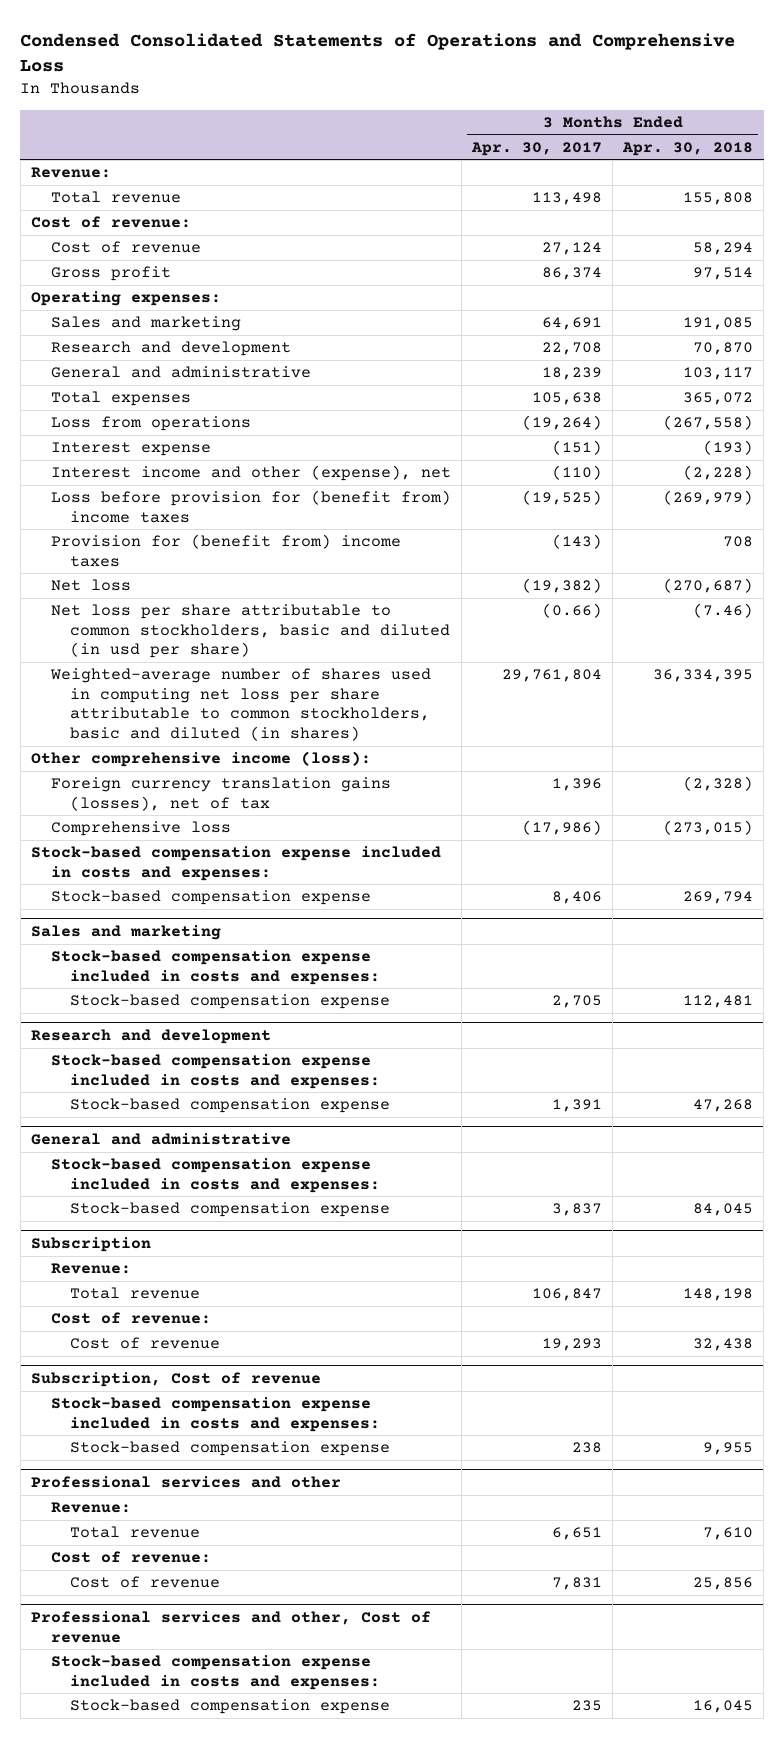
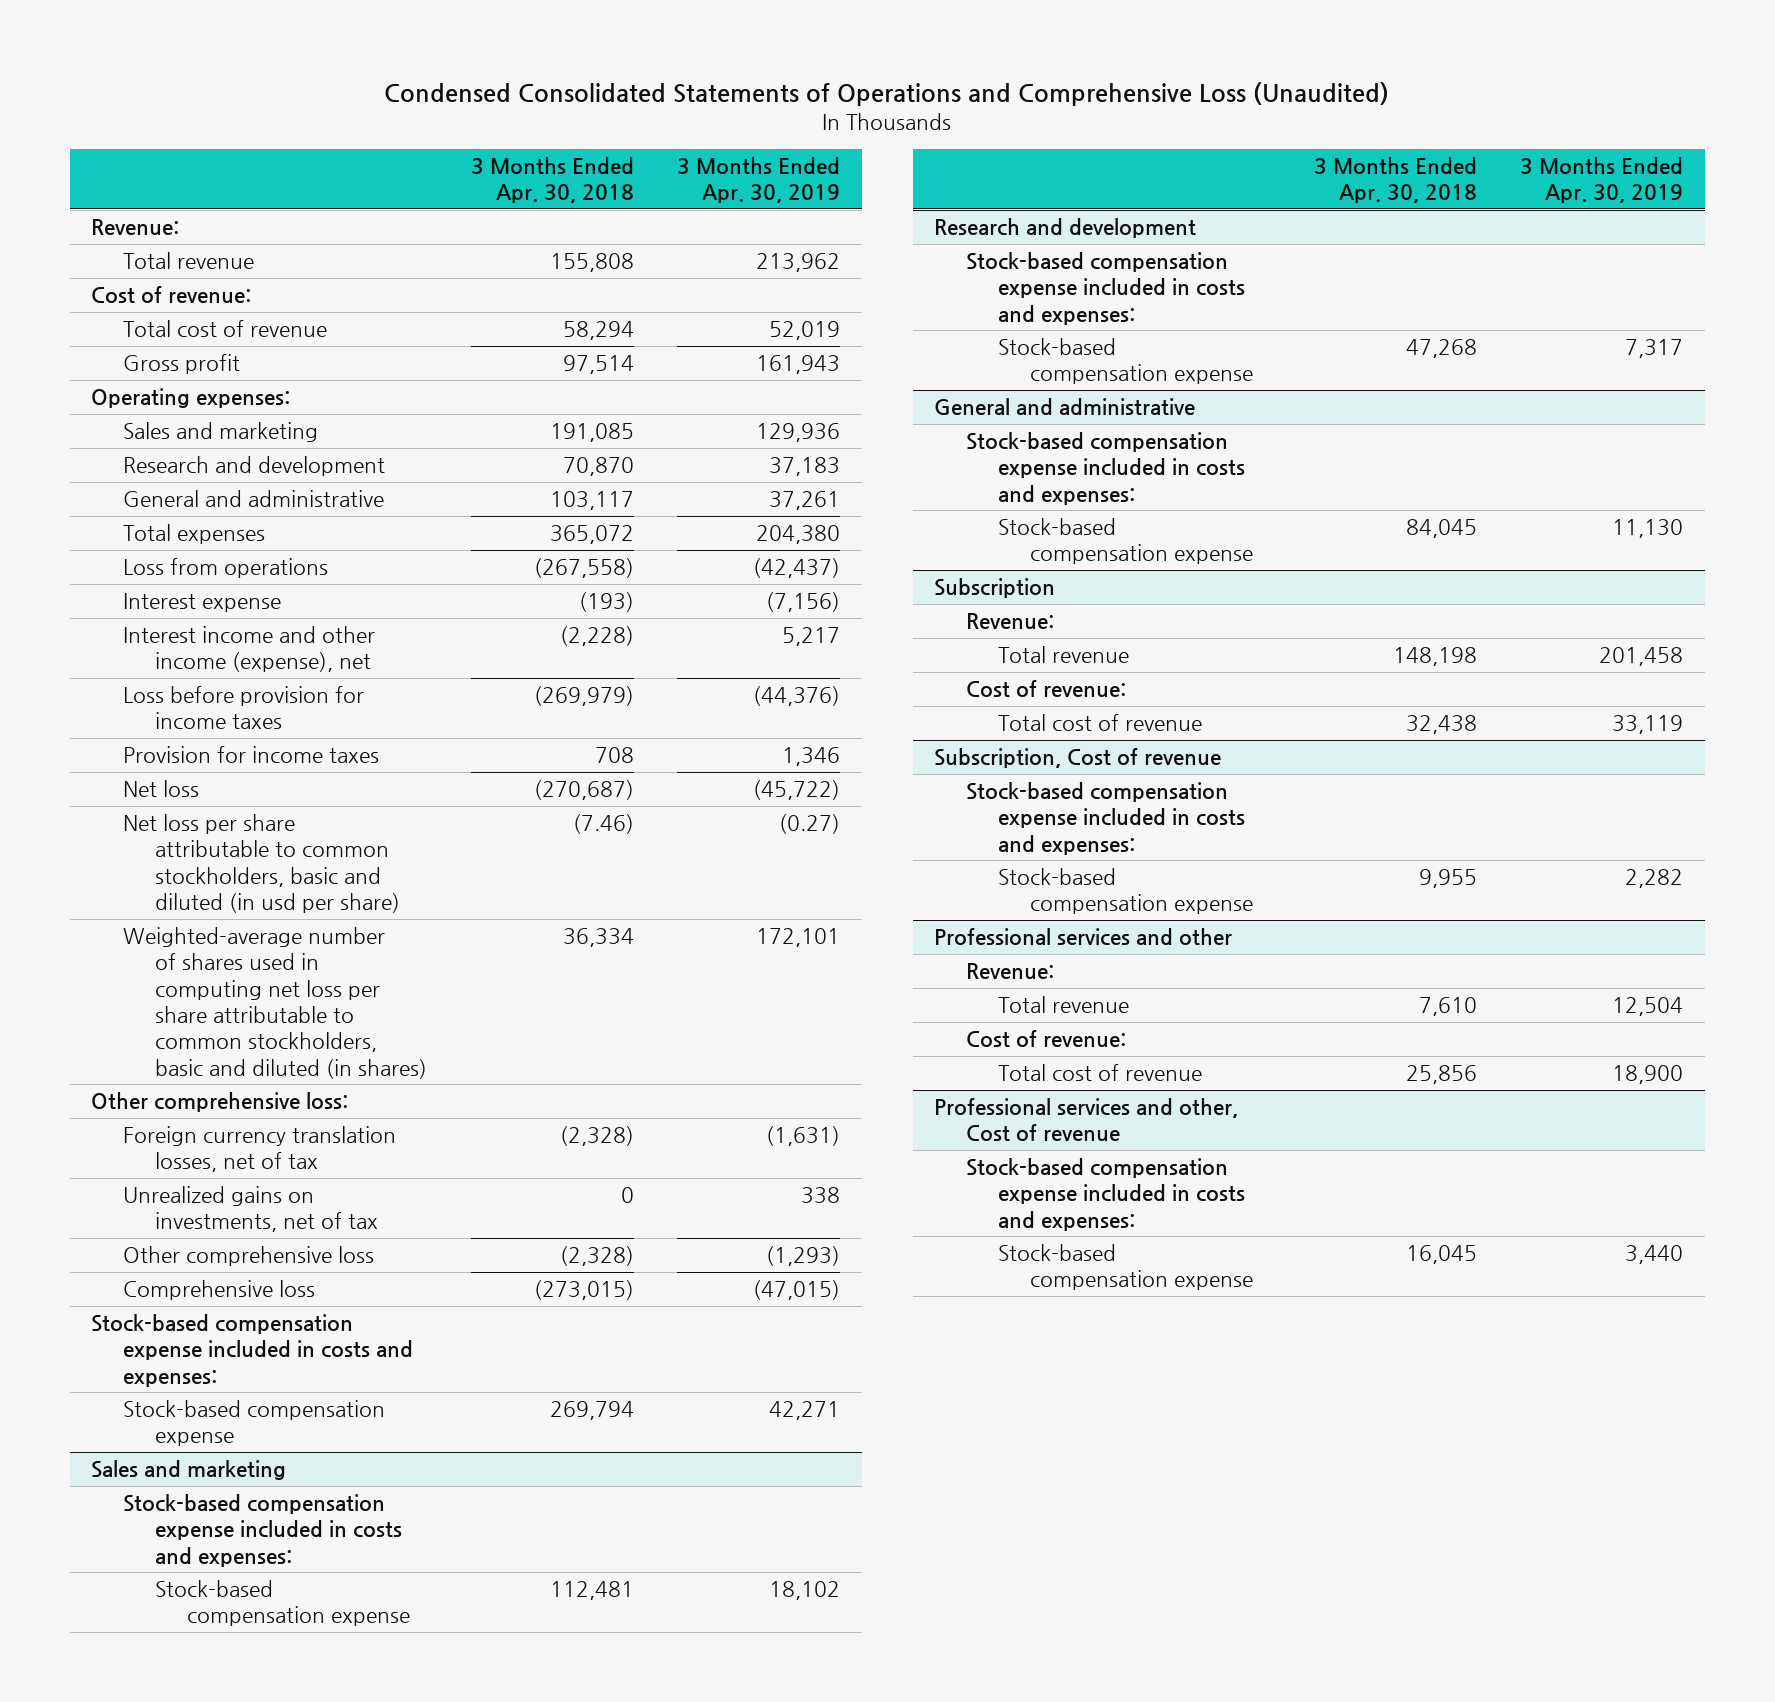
- Condensed Consolidated Statements of Operations and Comprehensive Loss
+ Condensed Consolidated Statements of Operations and Comprehensive Loss (Unaudited)
- | 3 Months Ended Apr. 30, 2017 | 3 Months Ended Apr. 30, 2018
+ | 3 Months Ended Apr. 30, 2018 | 3 Months Ended Apr. 30, 2019
- Cost of revenue | 27,124 | 58,294
+ Total cost of revenue | 58,294 | 52,019
- Interest income and other (expense), net | (110) | (2,228)
- Loss before provision for (benefit from) income taxes | (19,525) | (269,979)
- Provision for (benefit from) income taxes | (143) | 708
+ Interest income and other income (expense), net | (2,228) | 5,217
+ Loss before provision for income taxes | (269,979) | (44,376)
+ Provision for income taxes | 708 | 1,346
- Weighted-average number of shares used in computing net loss per share attributable to common stockholders, basic and diluted (in shares) | 29,761,804 | 36,334,395
- Other comprehensive income (loss):
- Foreign currency translation gains (losses), net of tax | 1,396 | (2,328)
+ Weighted-average number of shares used in computing net loss per share attributable to common stockholders, basic and diluted (in shares) | 36,334 | 172,101
+ Other comprehensive loss:
+ Foreign currency translation losses, net of tax | (2,328) | (1,631)
+ Unrealized gains on investments, net of tax | 0 | 338
+ Other comprehensive loss | (2,328) | (1,293)
@ Subscription
- Cost of revenue | 19,293 | 32,438
+ Total cost of revenue | 32,438 | 33,119
@ Professional services and other
- Cost of revenue | 7,831 | 25,856
+ Total cost of revenue | 25,856 | 18,900

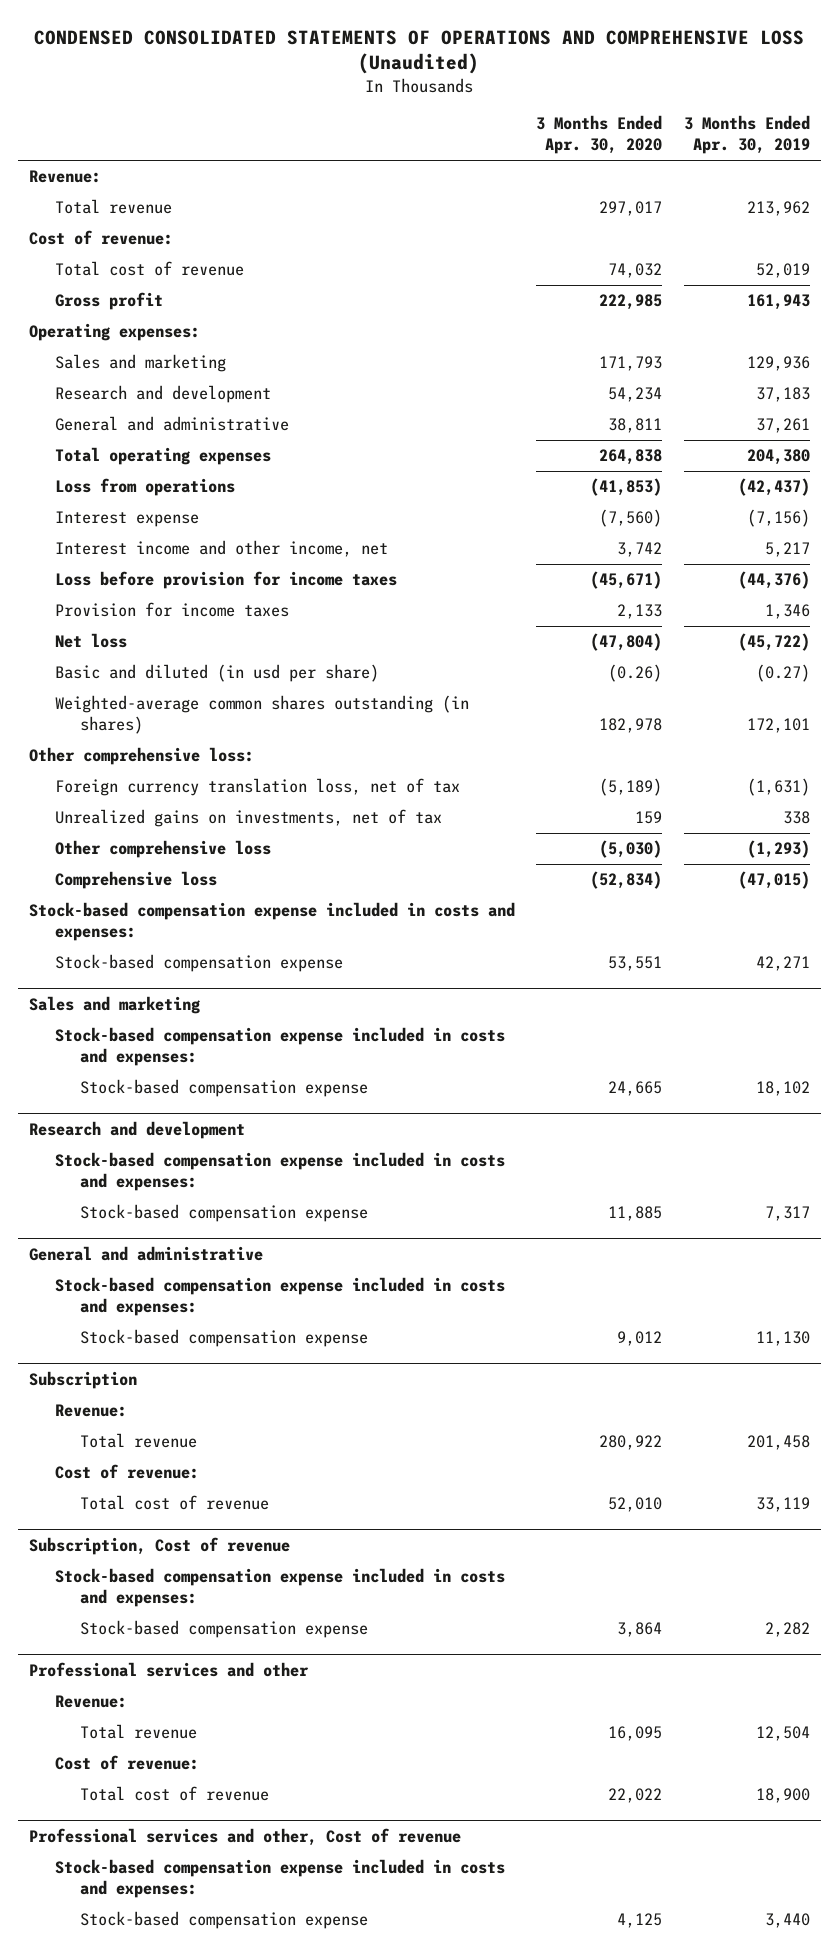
- Condensed Consolidated Statements of Operations and Comprehensive Loss (Unaudited)
+ CONDENSED CONSOLIDATED STATEMENTS OF OPERATIONS AND COMPREHENSIVE LOSS (Unaudited)
- | 3 Months Ended Apr. 30, 2018 | 3 Months Ended Apr. 30, 2019
+ | 3 Months Ended Apr. 30, 2020 | 3 Months Ended Apr. 30, 2019
- Total expenses | 365,072 | 204,380
+ Total operating expenses | 264,838 | 204,380
- Interest income and other income (expense), net | (2,228) | 5,217
+ Interest income and other income, net | 3,742 | 5,217
- Net loss per share attributable to common stockholders, basic and diluted (in usd per share) | (7.46) | (0.27)
- Weighted-average number of shares used in computing net loss per share attributable to common stockholders, basic and diluted (in shares) | 36,334 | 172,101
+ Basic and diluted (in usd per share) | (0.26) | (0.27)
+ Weighted-average common shares outstanding (in shares) | 182,978 | 172,101
- Foreign currency translation losses, net of tax | (2,328) | (1,631)
+ Foreign currency translation loss, net of tax | (5,189) | (1,631)

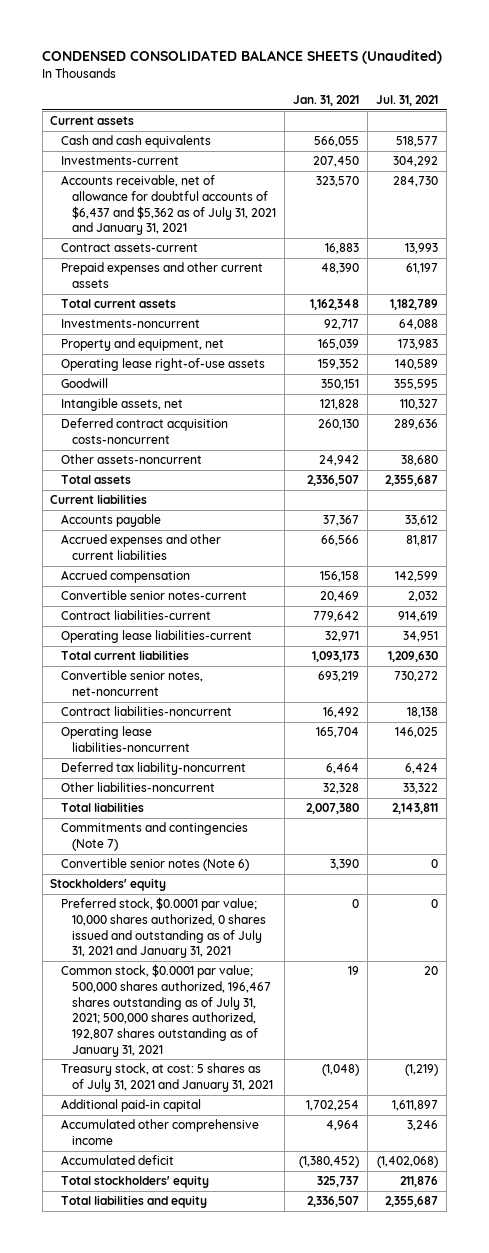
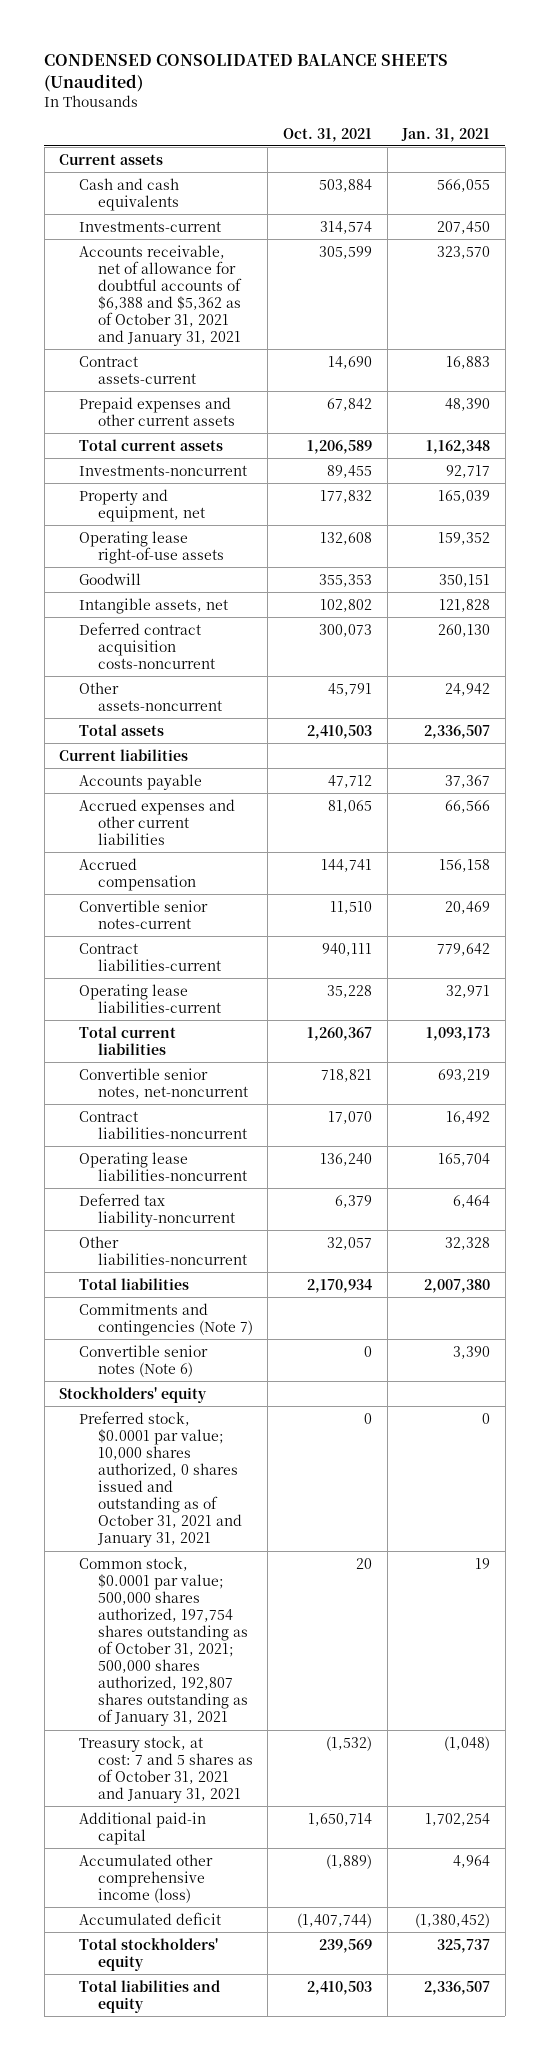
- | Jan. 31, 2021 | Jul. 31, 2021
+ | Oct. 31, 2021 | Jan. 31, 2021
- Accounts receivable, net of allowance for doubtful accounts of $6,437 and $5,362 as of July 31, 2021 and January 31, 2021 | 323,570 | 284,730
+ Accounts receivable, net of allowance for doubtful accounts of $6,388 and $5,362 as of October 31, 2021 and January 31, 2021 | 305,599 | 323,570
- Preferred stock, $0.0001 par value; 10,000 shares authorized, 0 shares issued and outstanding as of July 31, 2021 and January 31, 2021 | 0 | 0
- Common stock, $0.0001 par value; 500,000 shares authorized, 196,467 shares outstanding as of July 31, 2021; 500,000 shares authorized, 192,807 shares outstanding as of January 31, 2021 | 19 | 20
- Treasury stock, at cost: 5 shares as of July 31, 2021 and January 31, 2021 | (1,048) | (1,219)
+ Preferred stock, $0.0001 par value; 10,000 shares authorized, 0 shares issued and outstanding as of October 31, 2021 and January 31, 2021 | 0 | 0
+ Common stock, $0.0001 par value; 500,000 shares authorized, 197,754 shares outstanding as of October 31, 2021; 500,000 shares authorized, 192,807 shares outstanding as of January 31, 2021 | 20 | 19
+ Treasury stock, at cost: 7 and 5 shares as of October 31, 2021 and January 31, 2021 | (1,532) | (1,048)
- Accumulated other comprehensive income | 4,964 | 3,246
+ Accumulated other comprehensive income (loss) | (1,889) | 4,964

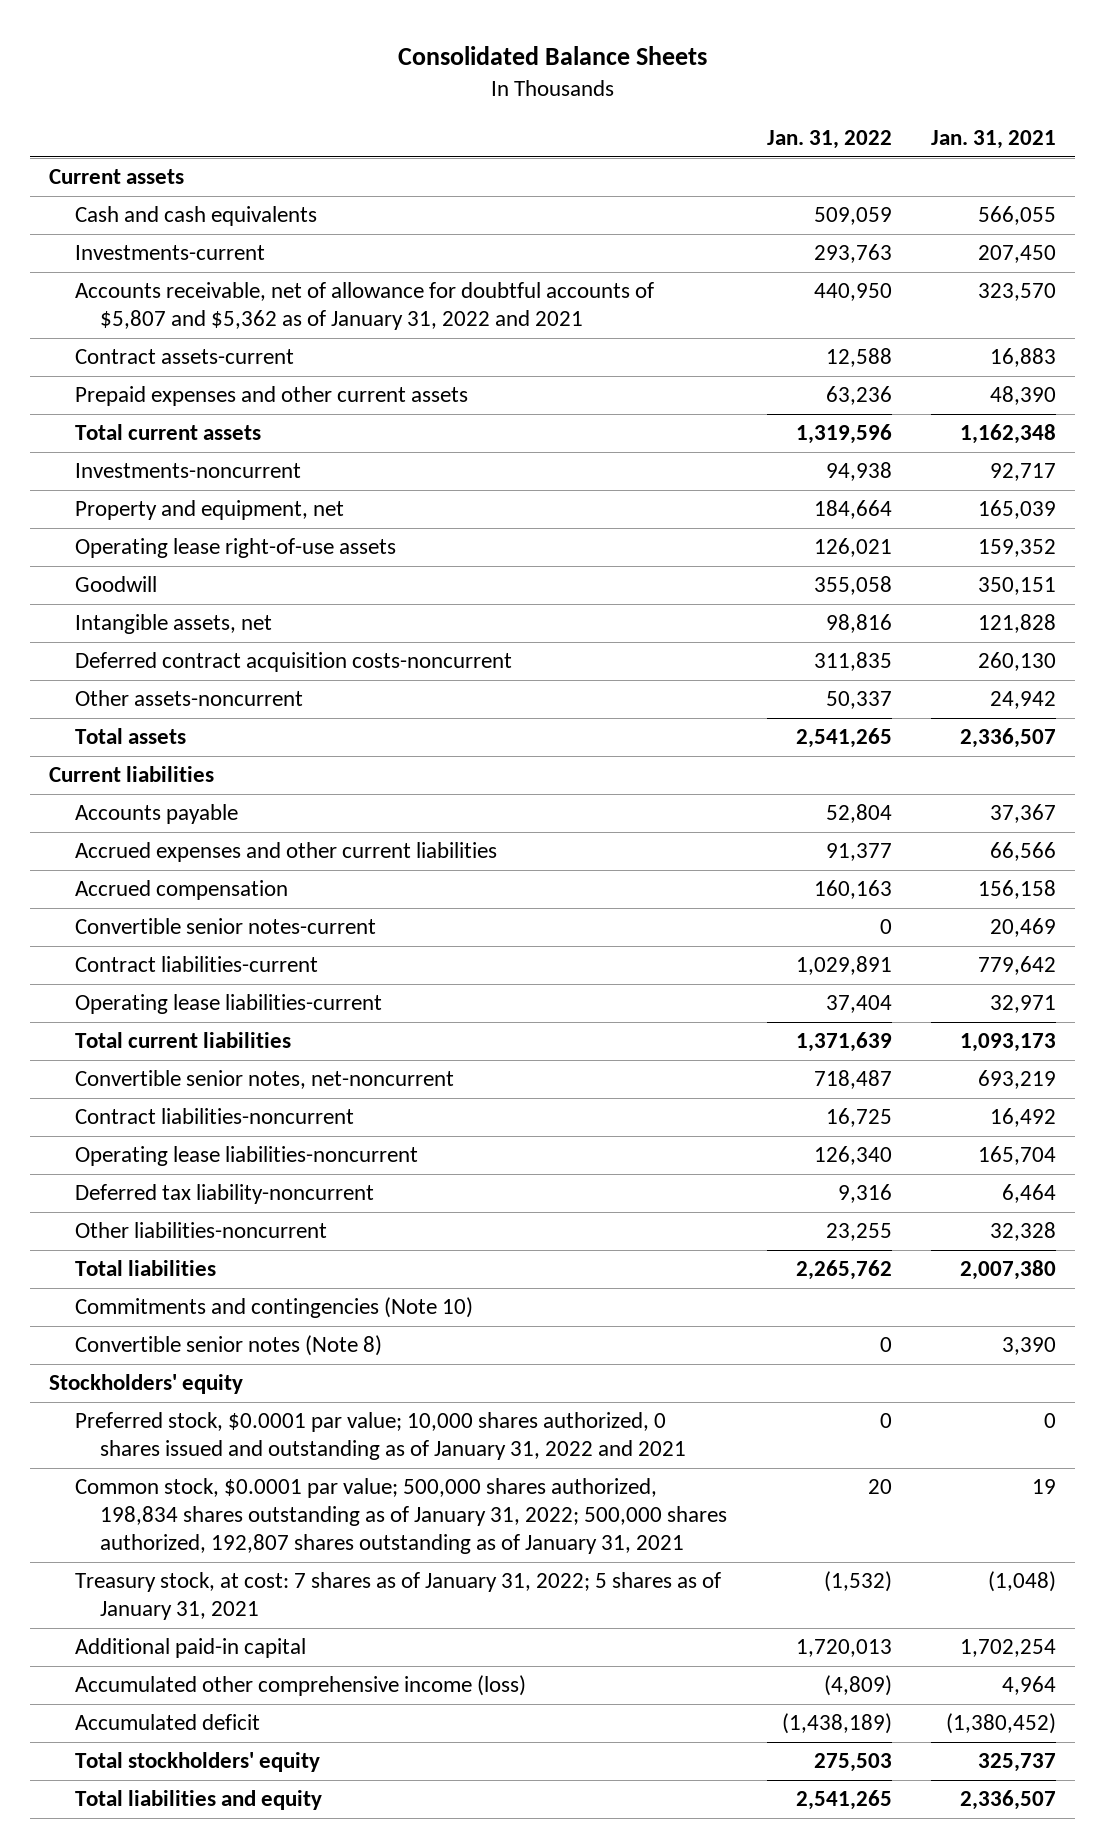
- CONDENSED CONSOLIDATED BALANCE SHEETS (Unaudited)
+ Consolidated Balance Sheets
- | Oct. 31, 2021 | Jan. 31, 2021
+ | Jan. 31, 2022 | Jan. 31, 2021
- Accounts receivable, net of allowance for doubtful accounts of $6,388 and $5,362 as of October 31, 2021 and January 31, 2021 | 305,599 | 323,570
+ Accounts receivable, net of allowance for doubtful accounts of $5,807 and $5,362 as of January 31, 2022 and 2021 | 440,950 | 323,570
- Commitments and contingencies (Note 7)
- Convertible senior notes (Note 6) | 0 | 3,390
+ Commitments and contingencies (Note 10)
+ Convertible senior notes (Note 8) | 0 | 3,390
- Preferred stock, $0.0001 par value; 10,000 shares authorized, 0 shares issued and outstanding as of October 31, 2021 and January 31, 2021 | 0 | 0
- Common stock, $0.0001 par value; 500,000 shares authorized, 197,754 shares outstanding as of October 31, 2021; 500,000 shares authorized, 192,807 shares outstanding as of January 31, 2021 | 20 | 19
- Treasury stock, at cost: 7 and 5 shares as of October 31, 2021 and January 31, 2021 | (1,532) | (1,048)
+ Preferred stock, $0.0001 par value; 10,000 shares authorized, 0 shares issued and outstanding as of January 31, 2022 and 2021 | 0 | 0
+ Common stock, $0.0001 par value; 500,000 shares authorized, 198,834 shares outstanding as of January 31, 2022; 500,000 shares authorized, 192,807 shares outstanding as of January 31, 2021 | 20 | 19
+ Treasury stock, at cost: 7 shares as of January 31, 2022; 5 shares as of January 31, 2021 | (1,532) | (1,048)

